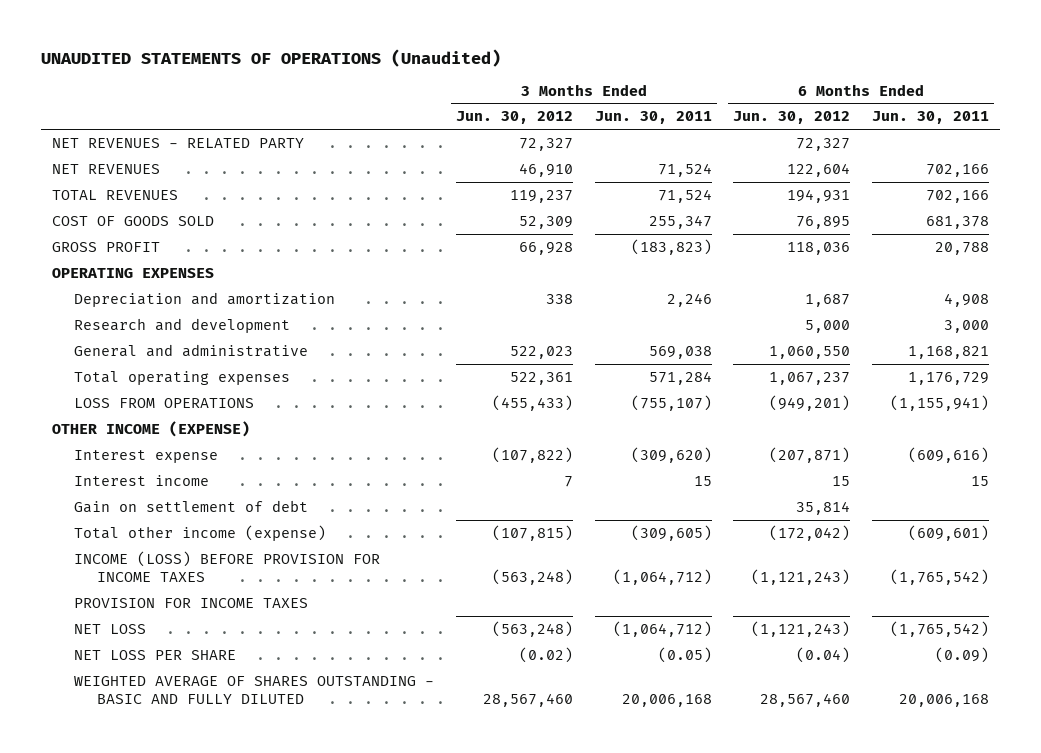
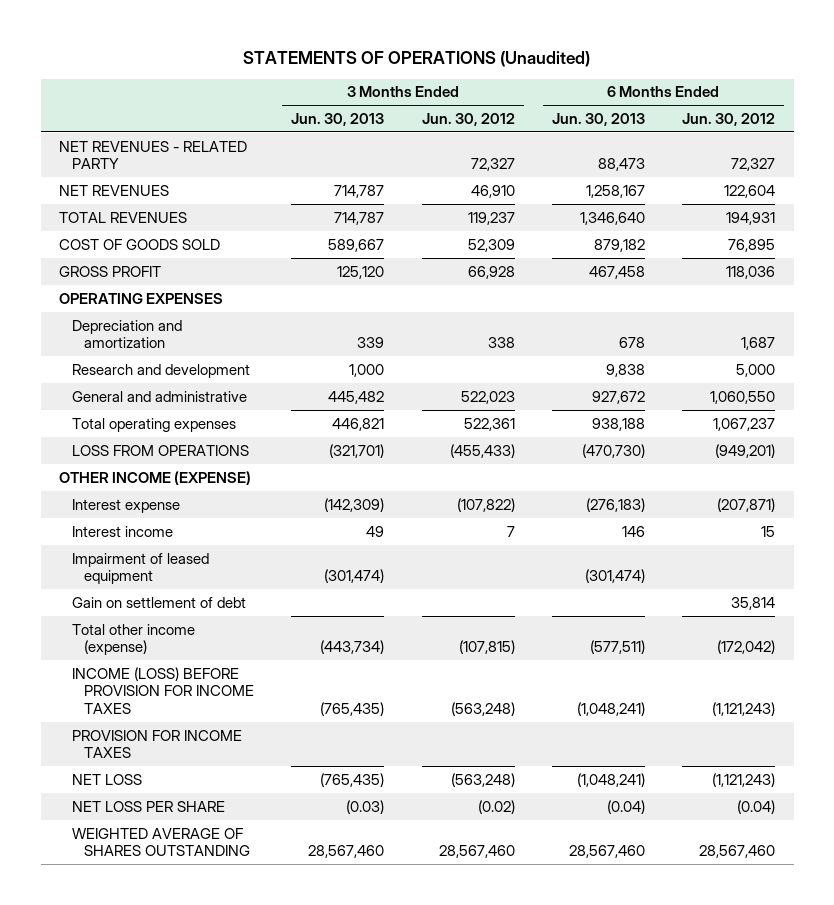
- UNAUDITED STATEMENTS OF OPERATIONS (Unaudited)
+ STATEMENTS OF OPERATIONS (Unaudited)
- | 3 Months Ended Jun. 30, 2012 | 3 Months Ended Jun. 30, 2011 | 6 Months Ended Jun. 30, 2012 | 6 Months Ended Jun. 30, 2011
+ | 3 Months Ended Jun. 30, 2013 | 3 Months Ended Jun. 30, 2012 | 6 Months Ended Jun. 30, 2013 | 6 Months Ended Jun. 30, 2012
+ Impairment of leased equipment | (301,474) | | (301,474) |
- WEIGHTED AVERAGE OF SHARES OUTSTANDING - BASIC AND FULLY DILUTED | 28,567,460 | 20,006,168 | 28,567,460 | 20,006,168
+ WEIGHTED AVERAGE OF SHARES OUTSTANDING | 28,567,460 | 28,567,460 | 28,567,460 | 28,567,460

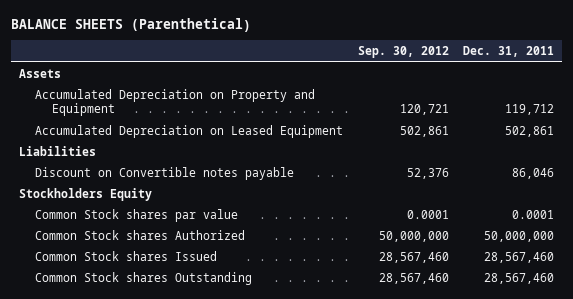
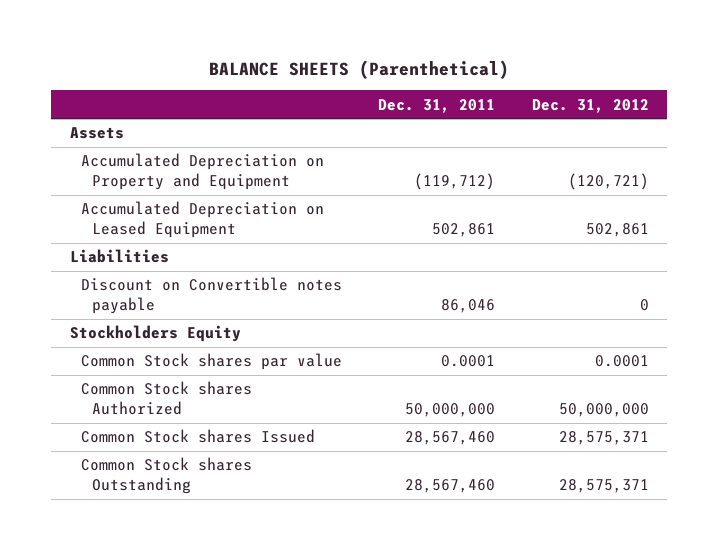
- | Sep. 30, 2012 | Dec. 31, 2011
+ | Dec. 31, 2011 | Dec. 31, 2012
- Accumulated Depreciation on Property and Equipment | 120,721 | 119,712
+ Accumulated Depreciation on Property and Equipment | (119,712) | (120,721)

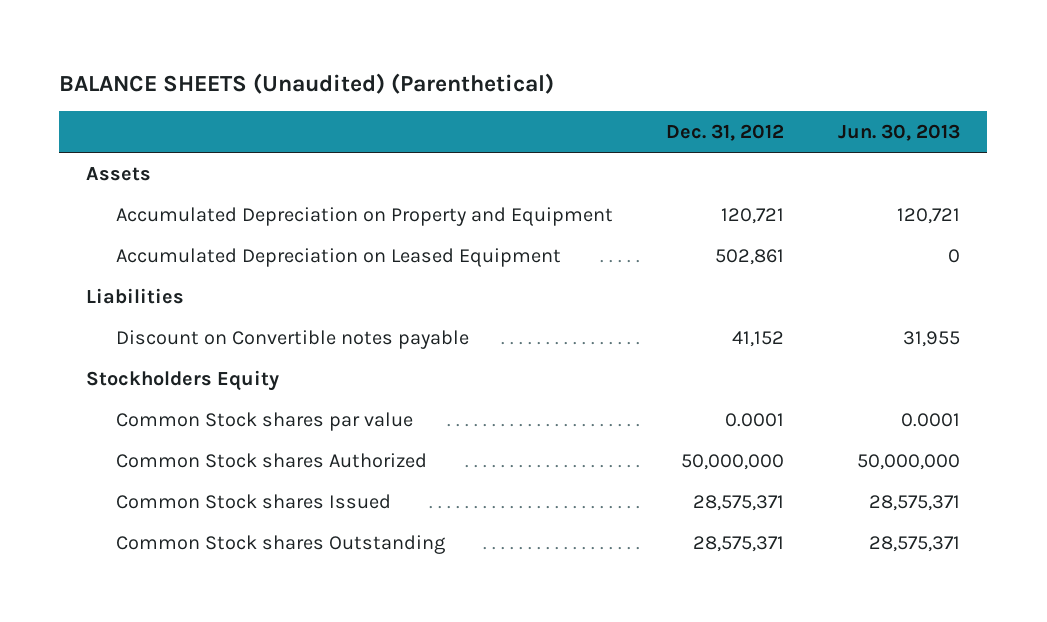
- BALANCE SHEETS (Parenthetical)
+ BALANCE SHEETS (Unaudited) (Parenthetical)
- | Dec. 31, 2011 | Dec. 31, 2012
+ | Dec. 31, 2012 | Jun. 30, 2013
- Accumulated Depreciation on Property and Equipment | (119,712) | (120,721)
+ Accumulated Depreciation on Property and Equipment | 120,721 | 120,721
- Discount on Convertible notes payable | 86,046 | 0
+ Discount on Convertible notes payable | 41,152 | 31,955

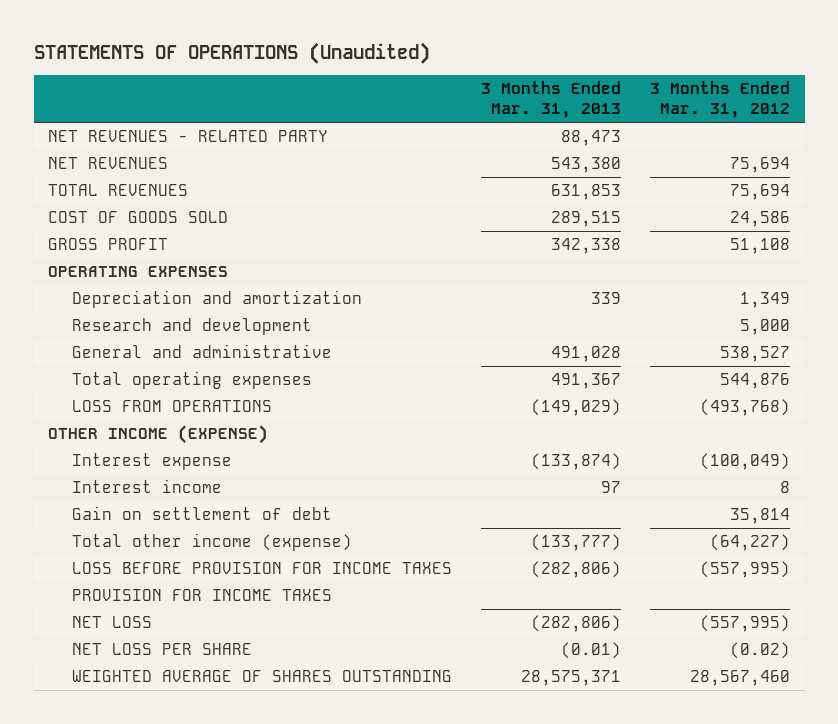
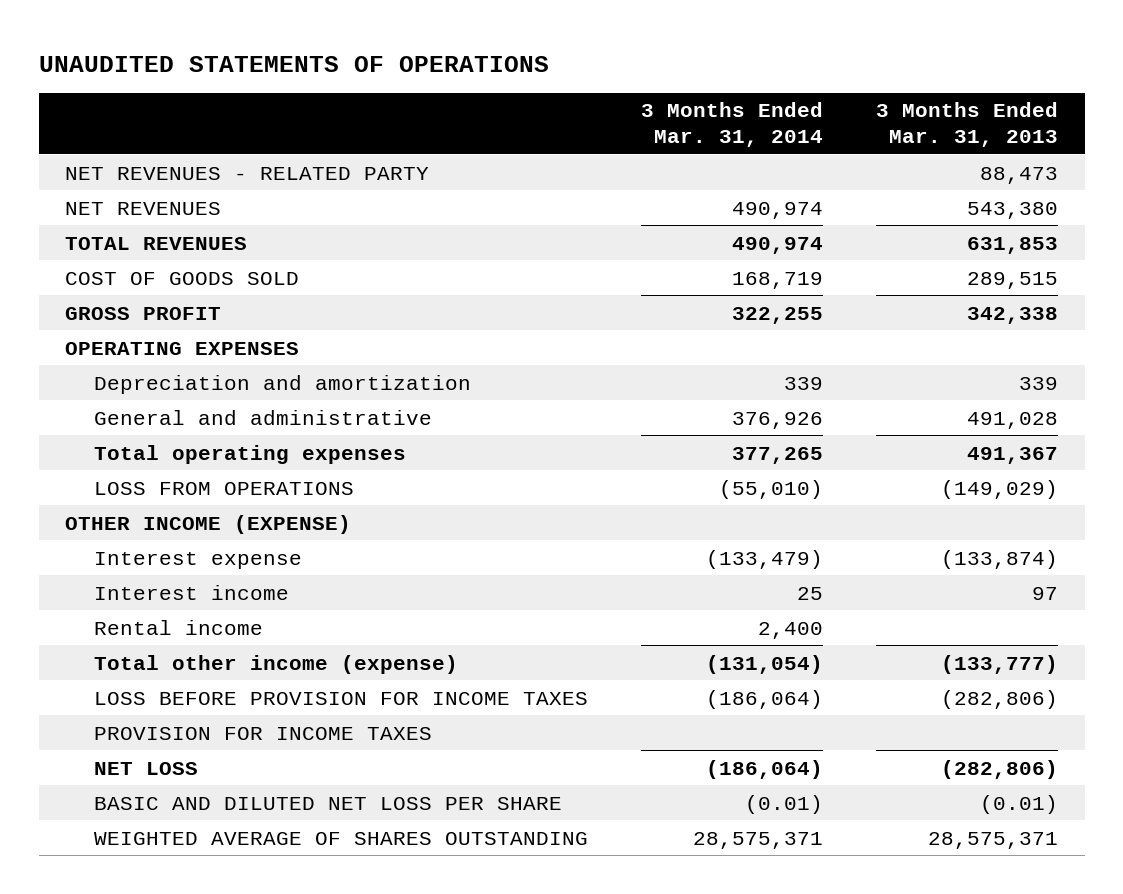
- STATEMENTS OF OPERATIONS (Unaudited)
+ UNAUDITED STATEMENTS OF OPERATIONS
- | 3 Months Ended Mar. 31, 2013 | 3 Months Ended Mar. 31, 2012
+ | 3 Months Ended Mar. 31, 2014 | 3 Months Ended Mar. 31, 2013
- Research and development | | 5,000
- Gain on settlement of debt | | 35,814
+ Rental income | 2,400 |
- NET LOSS PER SHARE | (0.01) | (0.02)
+ BASIC AND DILUTED NET LOSS PER SHARE | (0.01) | (0.01)

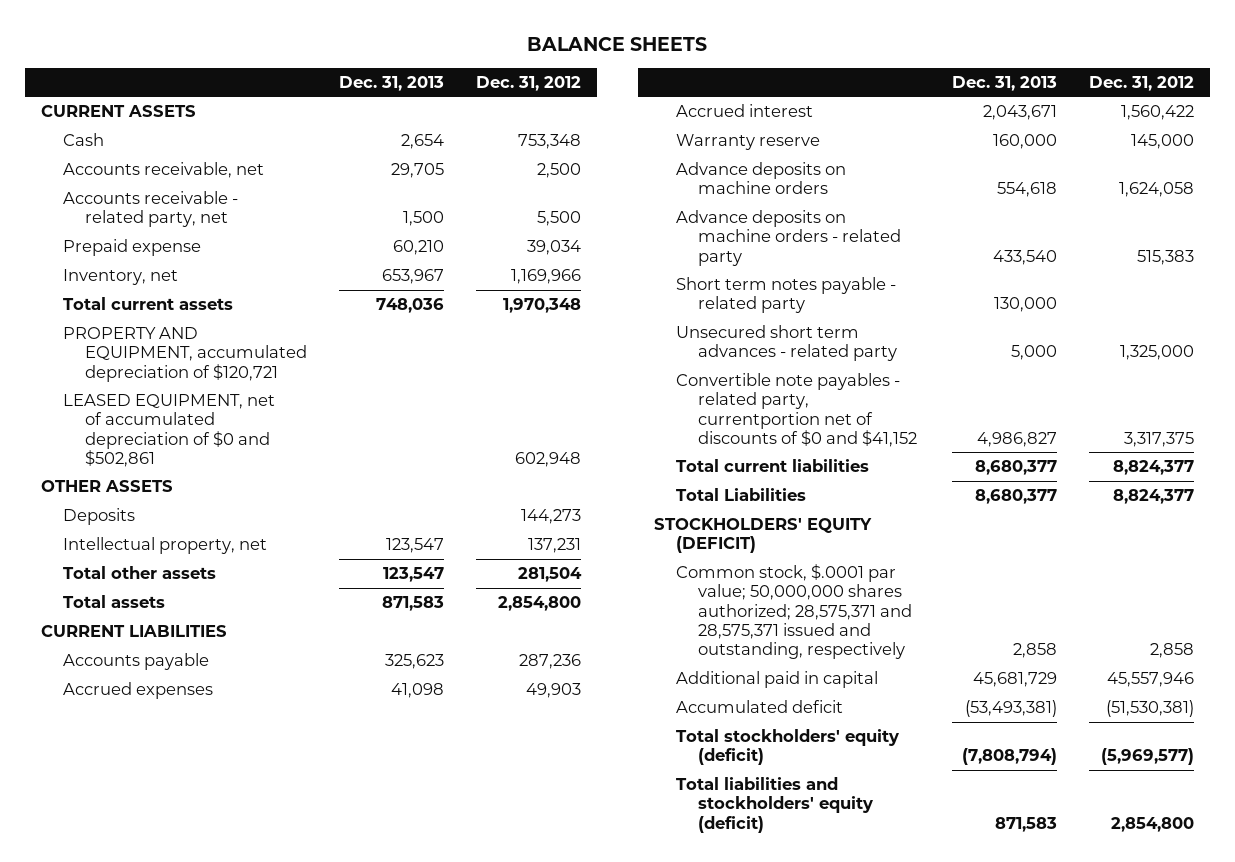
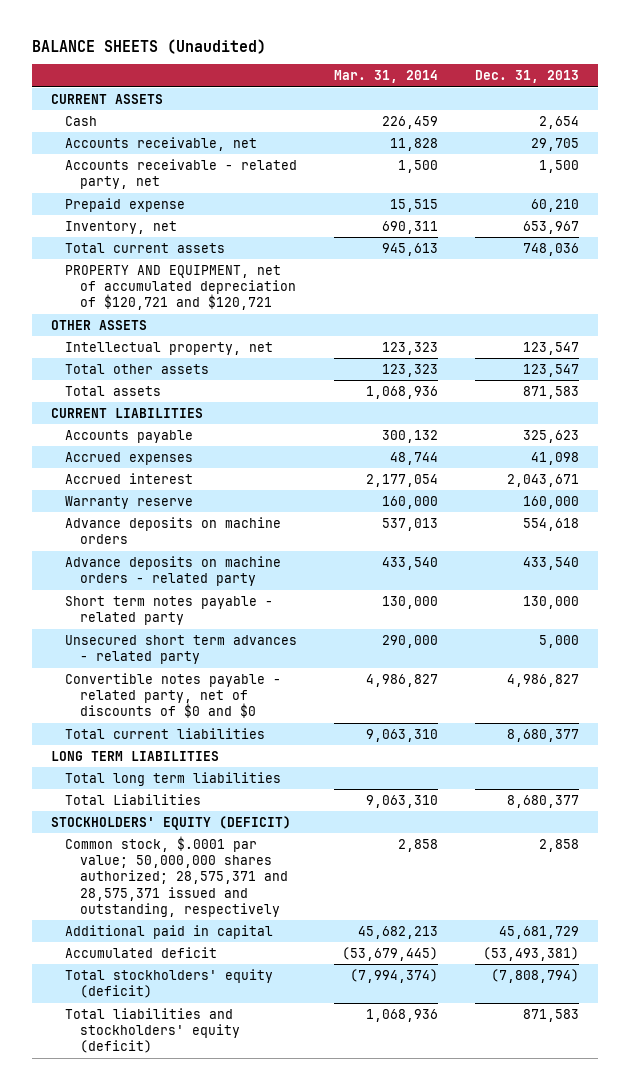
- BALANCE SHEETS
+ BALANCE SHEETS (Unaudited)
- | Dec. 31, 2013 | Dec. 31, 2012
+ | Mar. 31, 2014 | Dec. 31, 2013
- PROPERTY AND EQUIPMENT, accumulated depreciation of $120,721
- LEASED EQUIPMENT, net of accumulated depreciation of $0 and $502,861 | | 602,948
+ PROPERTY AND EQUIPMENT, net of accumulated depreciation of $120,721 and $120,721
- Deposits | | 144,273
- Convertible note payables - related party, currentportion net of discounts of $0 and $41,152 | 4,986,827 | 3,317,375
+ Convertible notes payable - related party, net of discounts of $0 and $0 | 4,986,827 | 4,986,827
+ LONG TERM LIABILITIES
+ Total long term liabilities

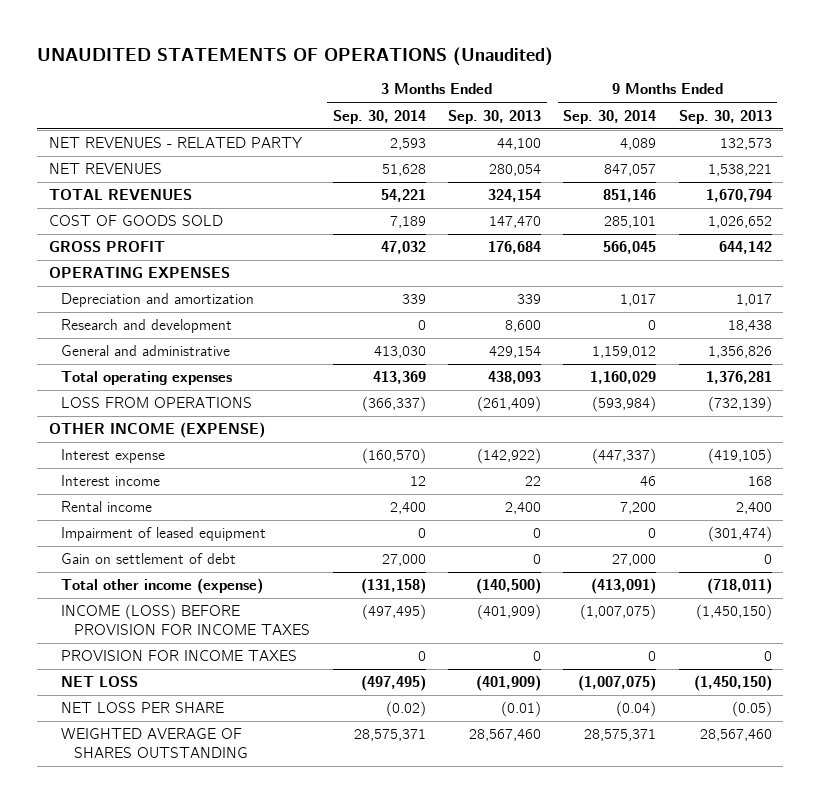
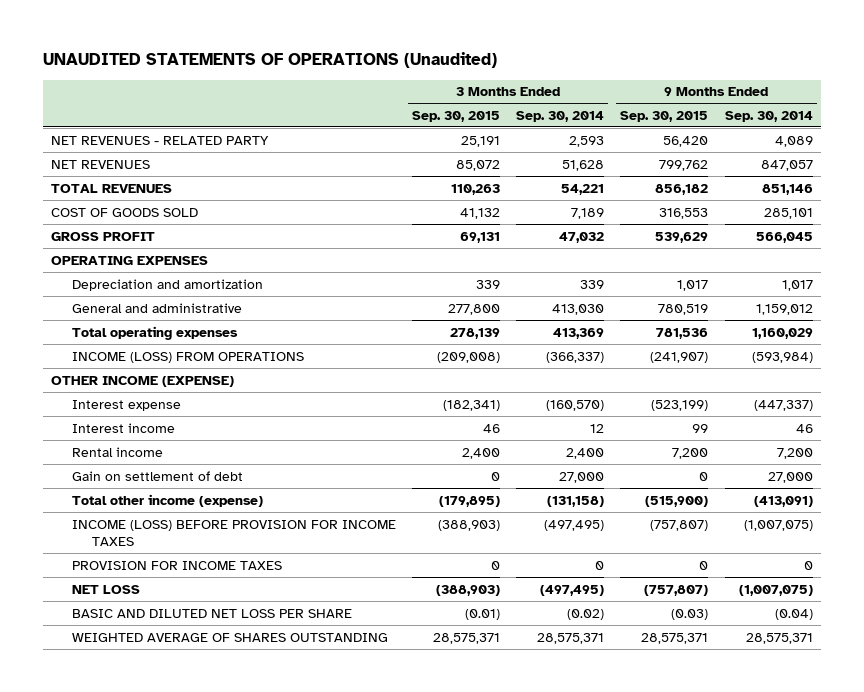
- | 3 Months Ended Sep. 30, 2014 | 3 Months Ended Sep. 30, 2013 | 9 Months Ended Sep. 30, 2014 | 9 Months Ended Sep. 30, 2013
+ | 3 Months Ended Sep. 30, 2015 | 3 Months Ended Sep. 30, 2014 | 9 Months Ended Sep. 30, 2015 | 9 Months Ended Sep. 30, 2014
- Research and development | 0 | 8,600 | 0 | 18,438
- LOSS FROM OPERATIONS | (366,337) | (261,409) | (593,984) | (732,139)
+ INCOME (LOSS) FROM OPERATIONS | (209,008) | (366,337) | (241,907) | (593,984)
- Impairment of leased equipment | 0 | 0 | 0 | (301,474)
- NET LOSS PER SHARE | (0.02) | (0.01) | (0.04) | (0.05)
+ BASIC AND DILUTED NET LOSS PER SHARE | (0.01) | (0.02) | (0.03) | (0.04)

